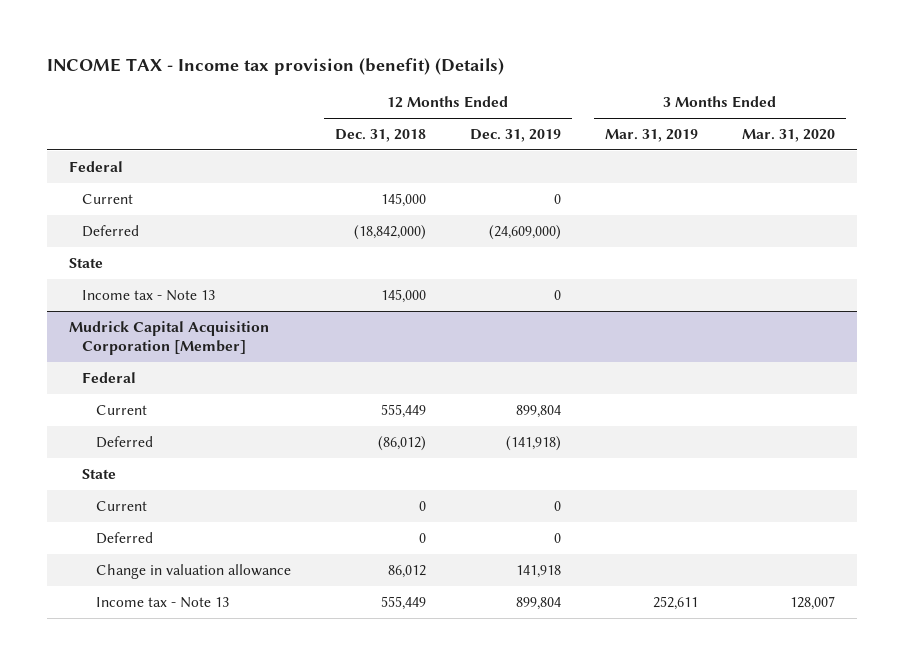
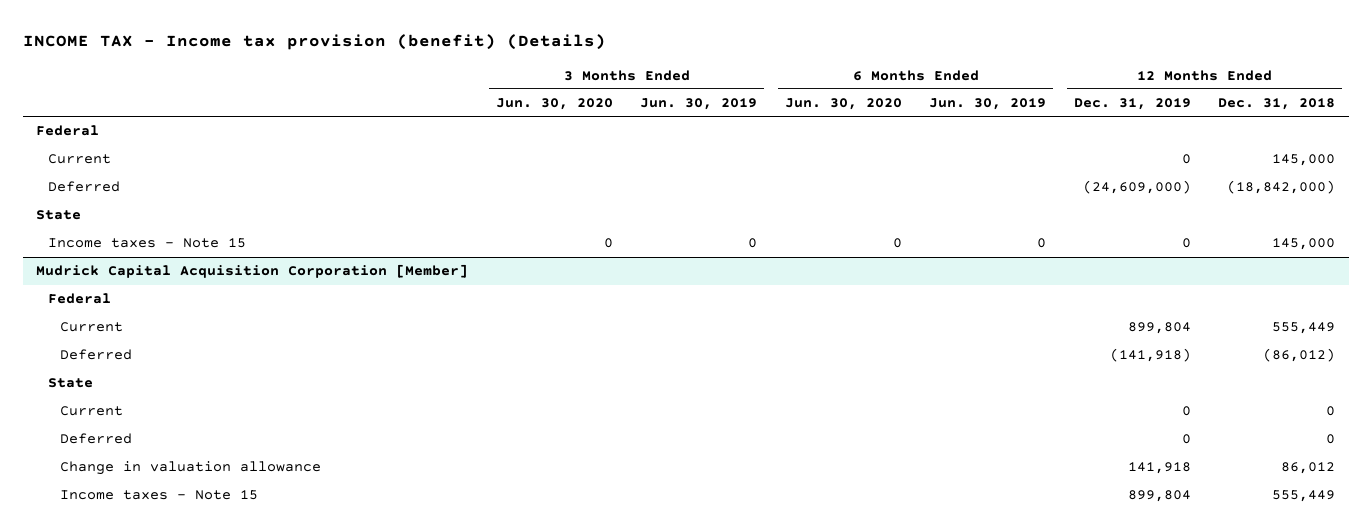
- | 12 Months Ended Dec. 31, 2018 | 12 Months Ended Dec. 31, 2019 | 3 Months Ended Mar. 31, 2019 | 3 Months Ended Mar. 31, 2020
+ | 3 Months Ended Jun. 30, 2020 | 3 Months Ended Jun. 30, 2019 | 6 Months Ended Jun. 30, 2020 | 6 Months Ended Jun. 30, 2019 | 12 Months Ended Dec. 31, 2019 | 12 Months Ended Dec. 31, 2018
- Income tax - Note 13 | 145,000 | 0 | |
+ Income taxes - Note 15 | 0 | 0 | 0 | 0 | 0 | 145,000
@ Mudrick Capital Acquisition Corporation [Member]
- Income tax - Note 13 | 555,449 | 899,804 | 252,611 | 128,007
+ Income taxes - Note 15 | | | | | 899,804 | 555,449

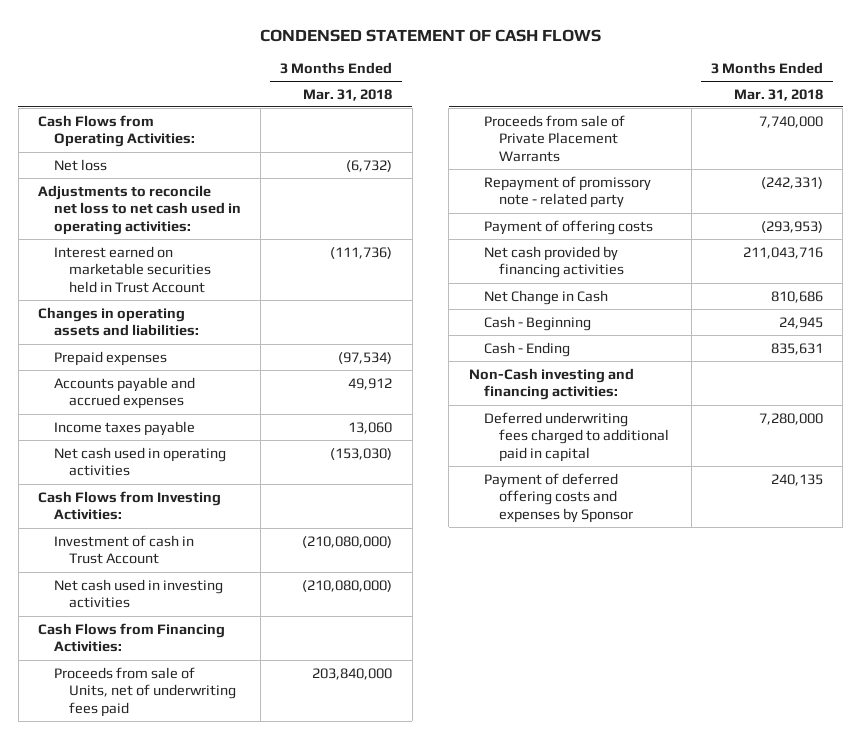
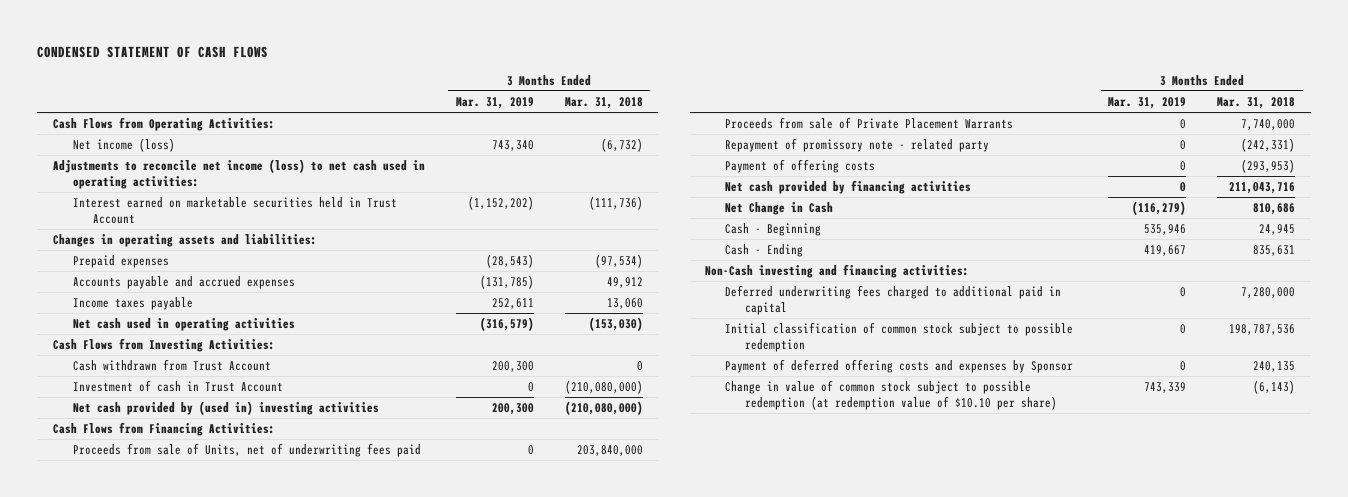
- | 3 Months Ended Mar. 31, 2018
+ | 3 Months Ended Mar. 31, 2019 | 3 Months Ended Mar. 31, 2018
- Net loss | (6,732)
- Adjustments to reconcile net loss to net cash used in operating activities:
+ Net income (loss) | 743,340 | (6,732)
+ Adjustments to reconcile net income (loss) to net cash used in operating activities:
+ Cash withdrawn from Trust Account | 200,300 | 0
- Net cash used in investing activities | (210,080,000)
+ Net cash provided by (used in) investing activities | 200,300 | (210,080,000)
+ Initial classification of common stock subject to possible redemption | 0 | 198,787,536
+ Change in value of common stock subject to possible redemption (at redemption value of $10.10 per share) | 743,339 | (6,143)

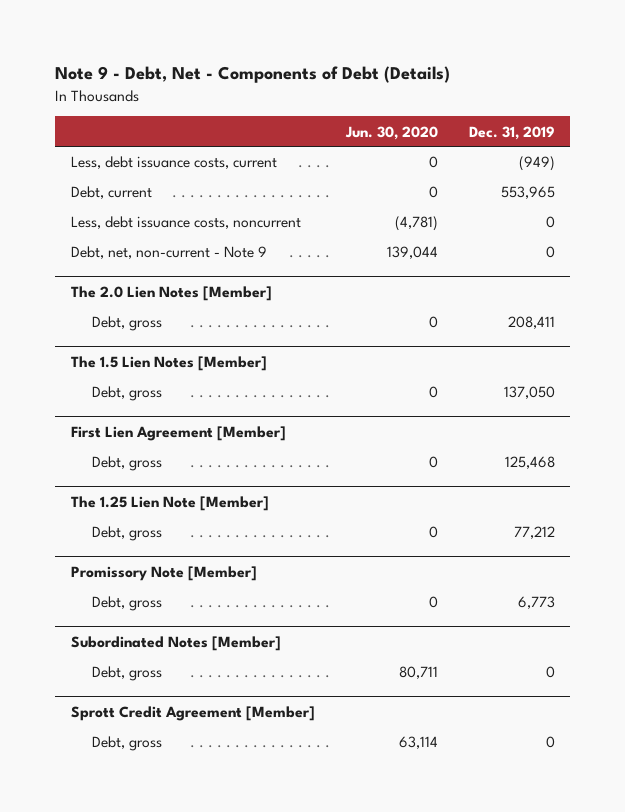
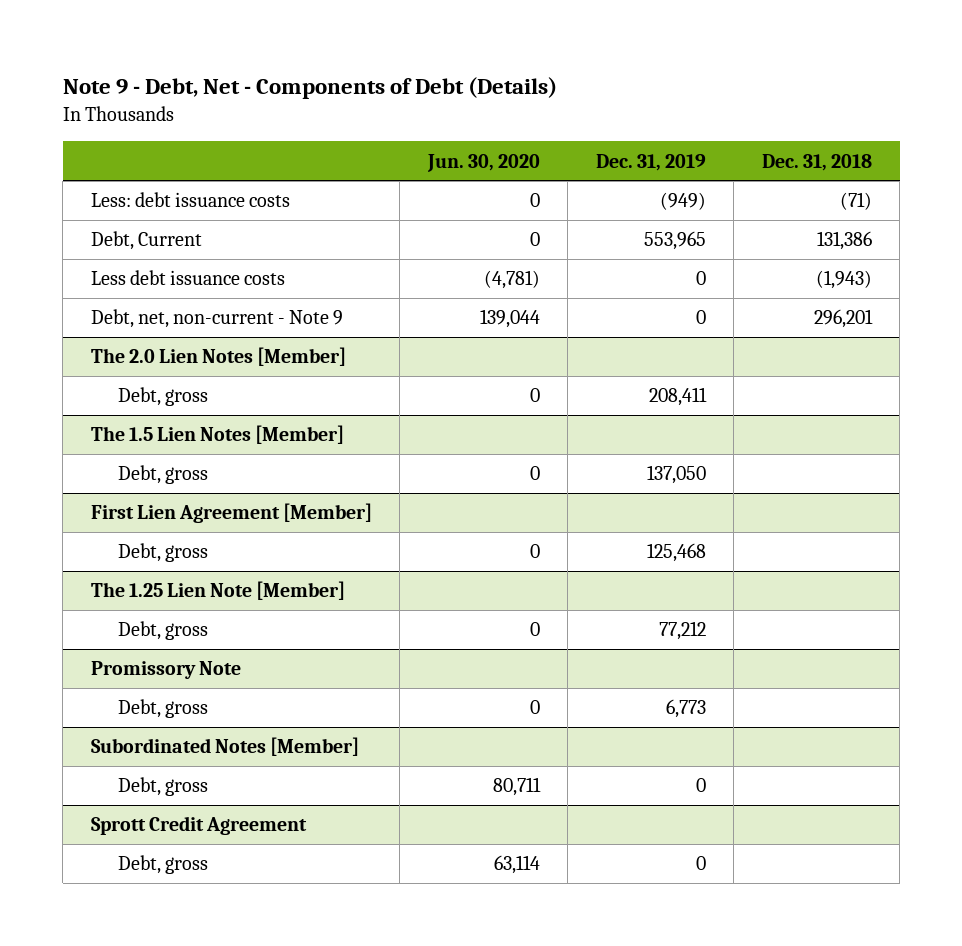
- | Jun. 30, 2020 | Dec. 31, 2019
+ | Jun. 30, 2020 | Dec. 31, 2019 | Dec. 31, 2018
- Less, debt issuance costs, current | 0 | (949)
- Debt, current | 0 | 553,965
- Less, debt issuance costs, noncurrent | (4,781) | 0
+ Less: debt issuance costs | 0 | (949) | (71)
+ Debt, Current | 0 | 553,965 | 131,386
+ Less debt issuance costs | (4,781) | 0 | (1,943)
- Promissory Note [Member]
+ Promissory Note
- Sprott Credit Agreement [Member]
+ Sprott Credit Agreement

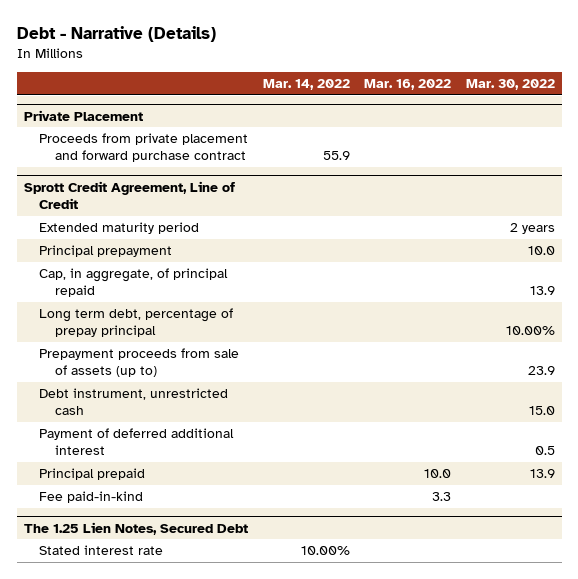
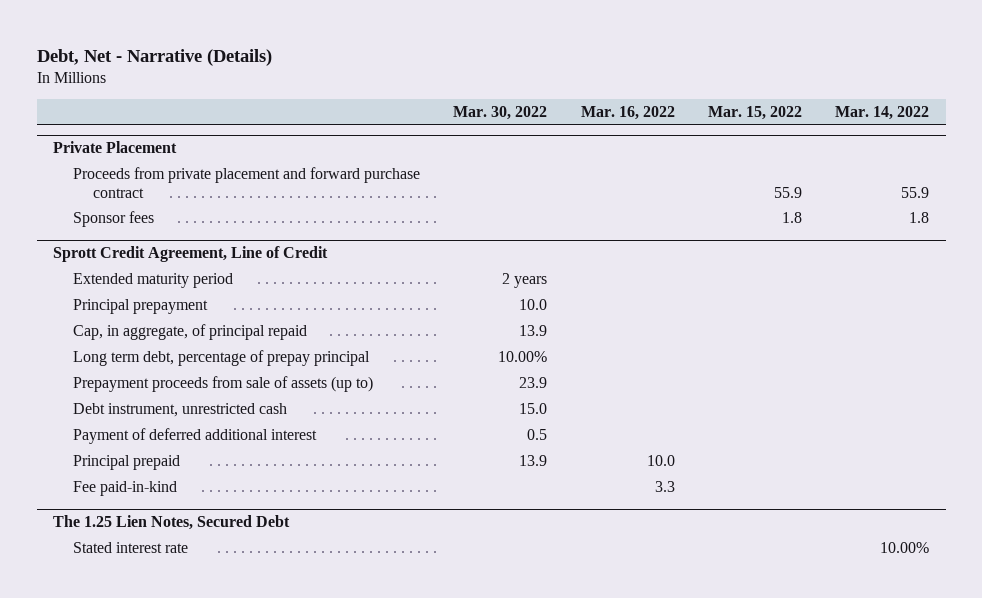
- Debt - Narrative (Details)
+ Debt, Net - Narrative (Details)
- | Mar. 14, 2022 | Mar. 16, 2022 | Mar. 30, 2022
+ | Mar. 30, 2022 | Mar. 16, 2022 | Mar. 15, 2022 | Mar. 14, 2022
@ Private Placement
+ Sponsor fees | | | 1.8 | 1.8

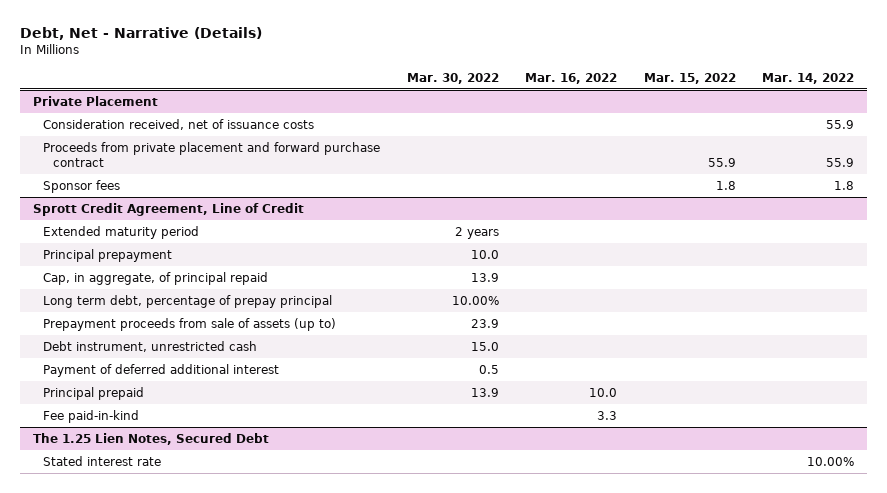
@ Private Placement
+ Consideration received, net of issuance costs | | | | 55.9

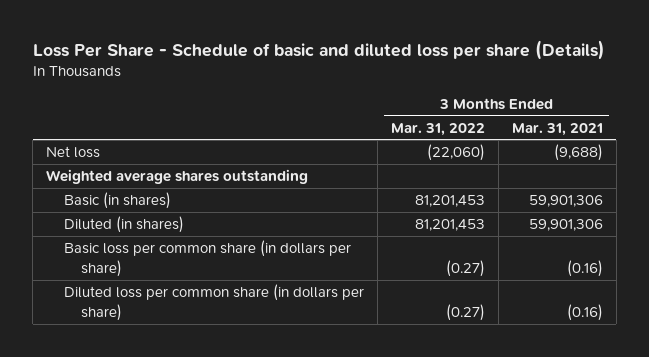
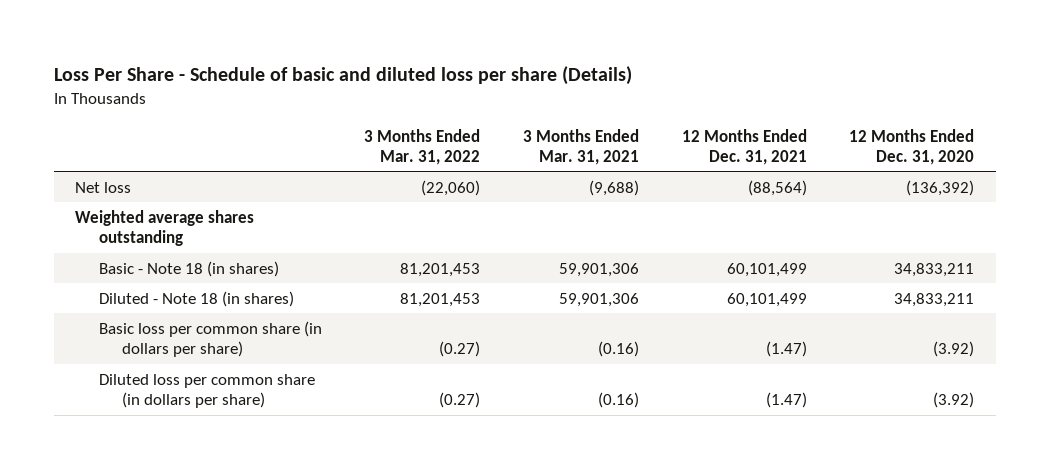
- | 3 Months Ended Mar. 31, 2022 | 3 Months Ended Mar. 31, 2021
+ | 3 Months Ended Mar. 31, 2022 | 3 Months Ended Mar. 31, 2021 | 12 Months Ended Dec. 31, 2021 | 12 Months Ended Dec. 31, 2020
- Basic (in shares) | 81,201,453 | 59,901,306
- Diluted (in shares) | 81,201,453 | 59,901,306
+ Basic - Note 18 (in shares) | 81,201,453 | 59,901,306 | 60,101,499 | 34,833,211
+ Diluted - Note 18 (in shares) | 81,201,453 | 59,901,306 | 60,101,499 | 34,833,211

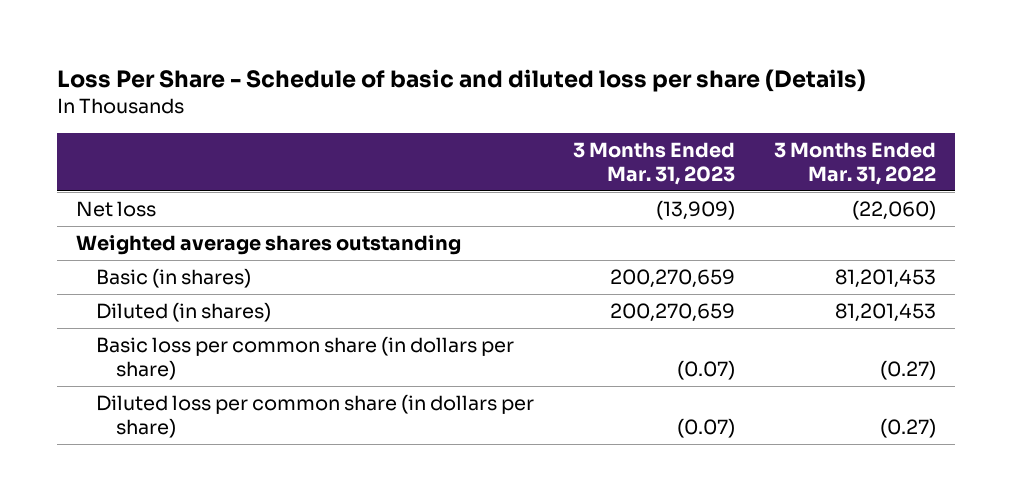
- | 3 Months Ended Mar. 31, 2022 | 3 Months Ended Mar. 31, 2021 | 12 Months Ended Dec. 31, 2021 | 12 Months Ended Dec. 31, 2020
+ | 3 Months Ended Mar. 31, 2023 | 3 Months Ended Mar. 31, 2022
- Basic - Note 18 (in shares) | 81,201,453 | 59,901,306 | 60,101,499 | 34,833,211
- Diluted - Note 18 (in shares) | 81,201,453 | 59,901,306 | 60,101,499 | 34,833,211
+ Basic (in shares) | 200,270,659 | 81,201,453
+ Diluted (in shares) | 200,270,659 | 81,201,453

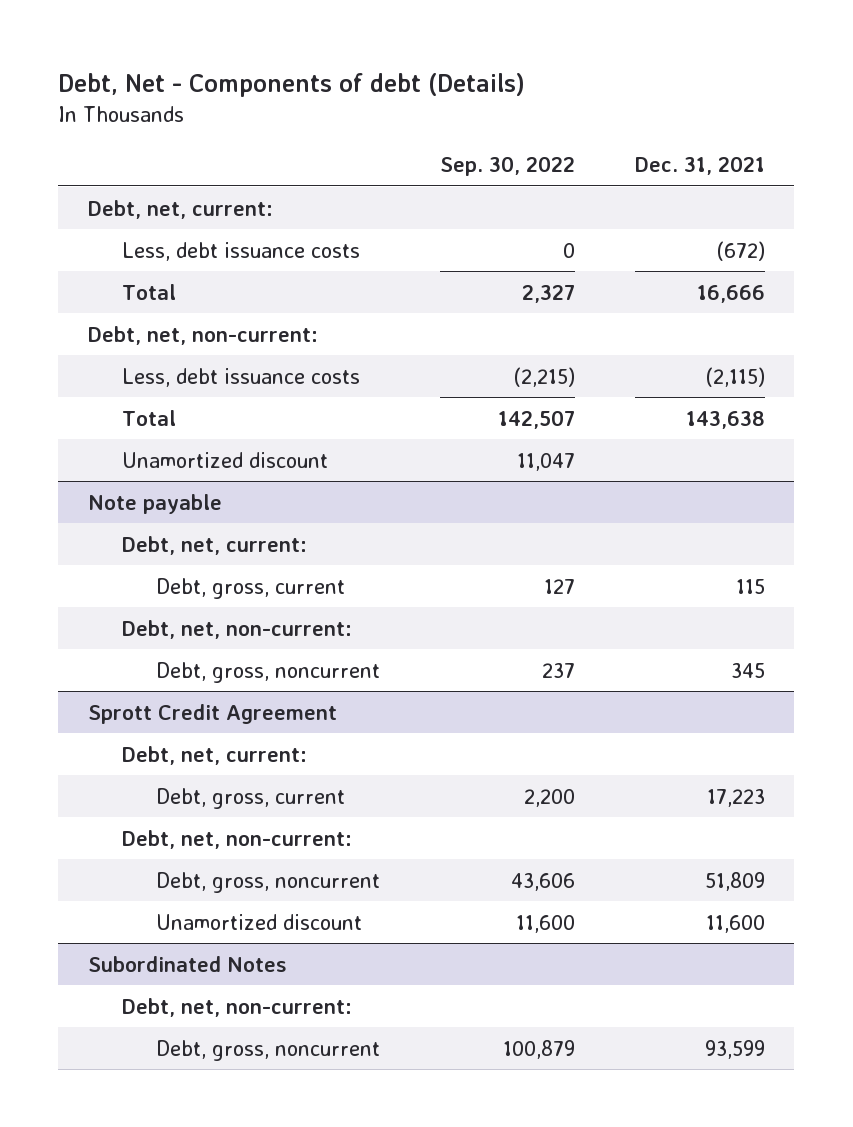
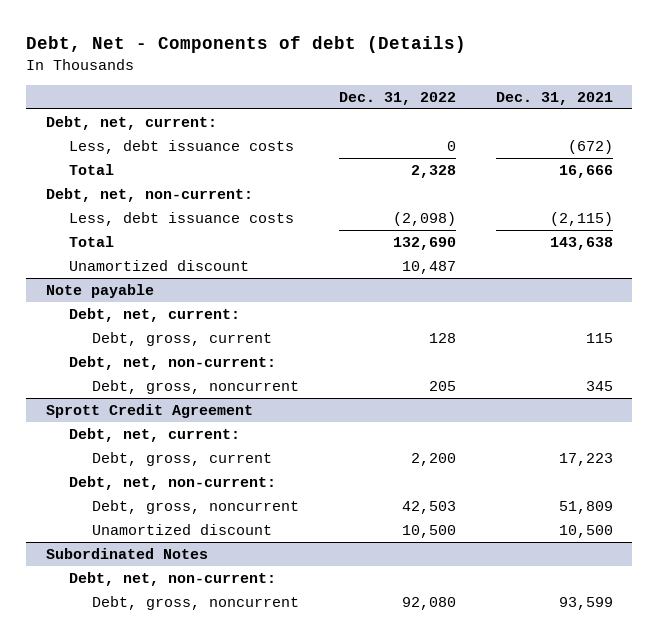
- | Sep. 30, 2022 | Dec. 31, 2021
+ | Dec. 31, 2022 | Dec. 31, 2021
@ Sprott Credit Agreement
- Unamortized discount | 11,600 | 11,600
+ Unamortized discount | 10,500 | 10,500

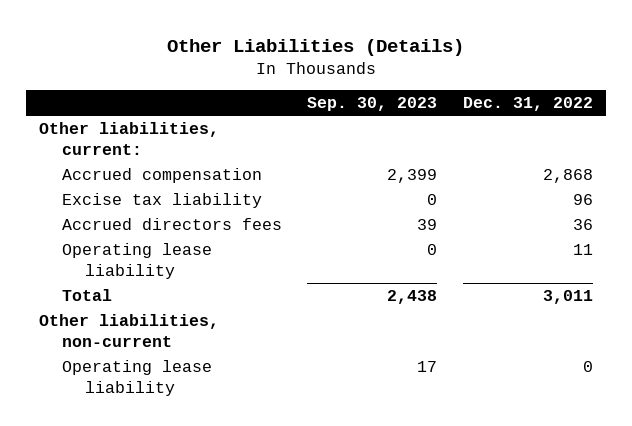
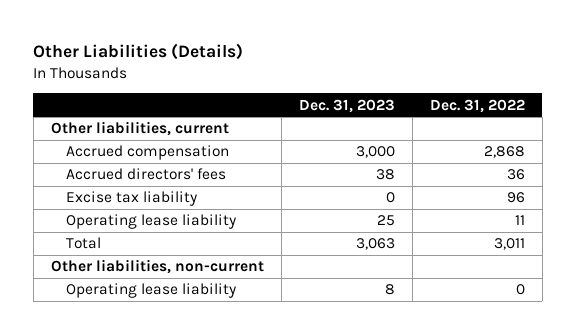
- | Sep. 30, 2023 | Dec. 31, 2022
+ | Dec. 31, 2023 | Dec. 31, 2022
- Other liabilities, current:
+ Other liabilities, current
+ Accrued directors' fees | 38 | 36
- Accrued directors fees | 39 | 36

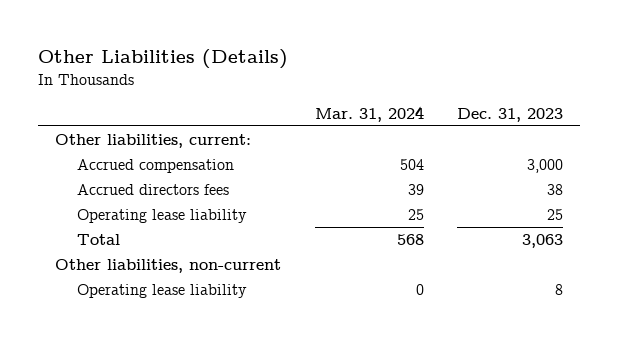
- | Dec. 31, 2023 | Dec. 31, 2022
+ | Mar. 31, 2024 | Dec. 31, 2023
- Other liabilities, current
+ Other liabilities, current:
- Accrued directors' fees | 38 | 36
- Excise tax liability | 0 | 96
+ Accrued directors fees | 39 | 38

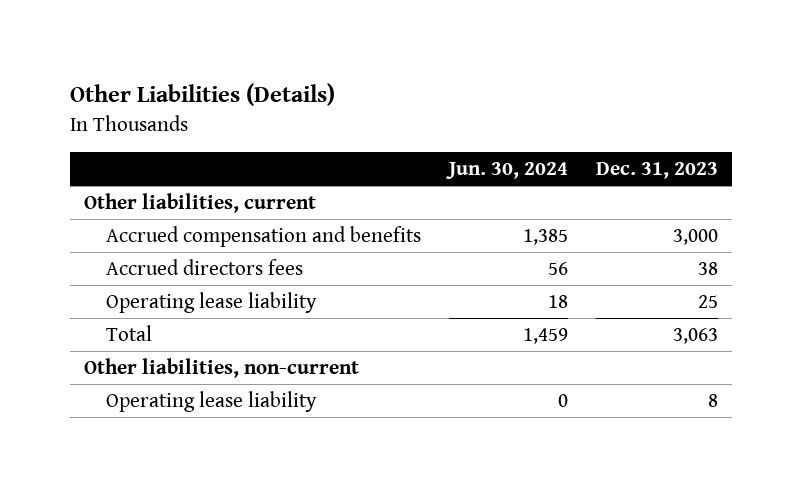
- | Mar. 31, 2024 | Dec. 31, 2023
+ | Jun. 30, 2024 | Dec. 31, 2023
- Other liabilities, current:
- Accrued compensation | 504 | 3,000
+ Other liabilities, current
+ Accrued compensation and benefits | 1,385 | 3,000

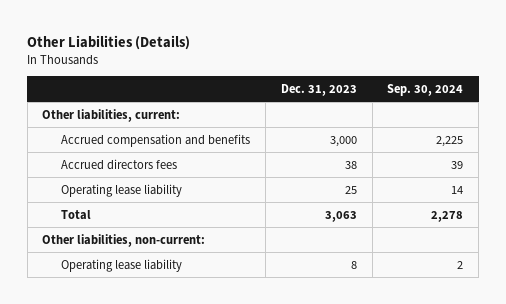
- | Jun. 30, 2024 | Dec. 31, 2023
+ | Dec. 31, 2023 | Sep. 30, 2024
- Other liabilities, current
+ Other liabilities, current:
- Other liabilities, non-current
+ Other liabilities, non-current:

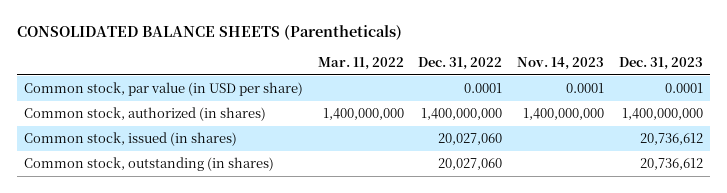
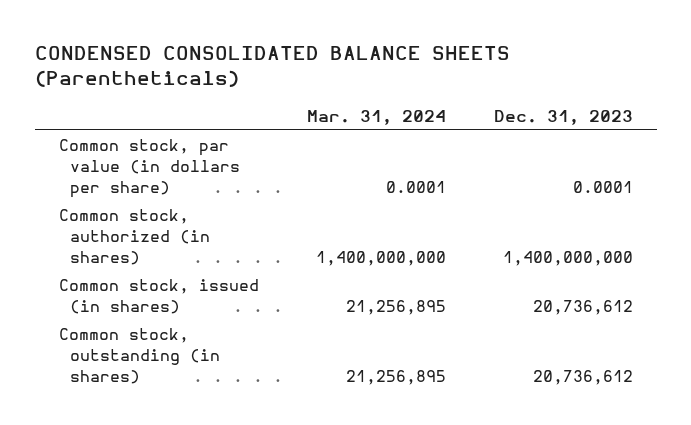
- CONSOLIDATED BALANCE SHEETS (Parentheticals)
+ CONDENSED CONSOLIDATED BALANCE SHEETS (Parentheticals)
- | Mar. 11, 2022 | Dec. 31, 2022 | Nov. 14, 2023 | Dec. 31, 2023
+ | Mar. 31, 2024 | Dec. 31, 2023
- Common stock, par value (in USD per share) | | 0.0001 | 0.0001 | 0.0001
+ Common stock, par value (in dollars per share) | 0.0001 | 0.0001

